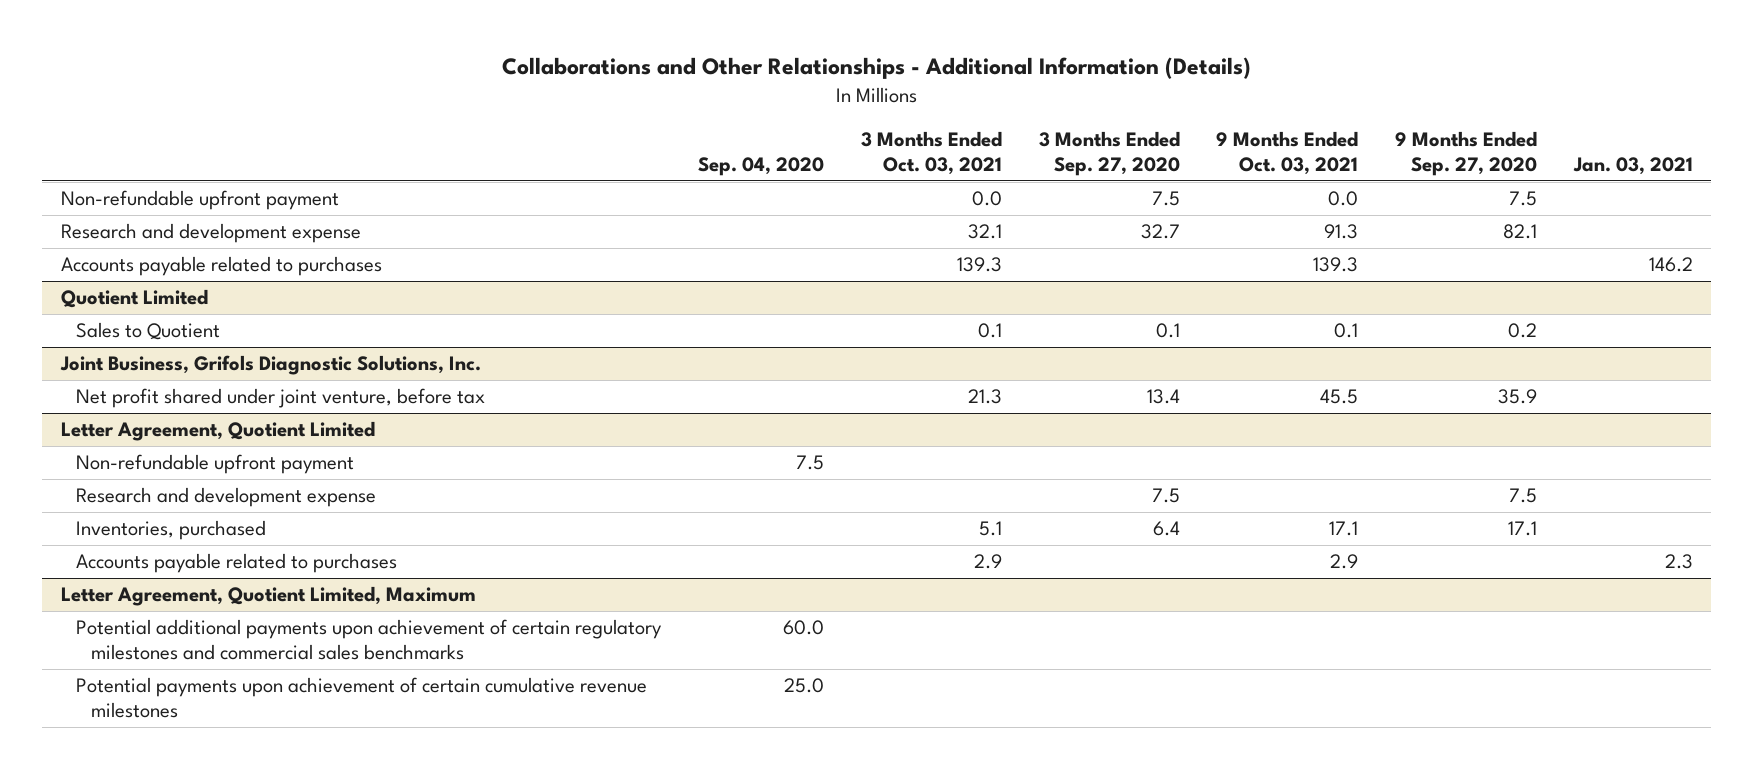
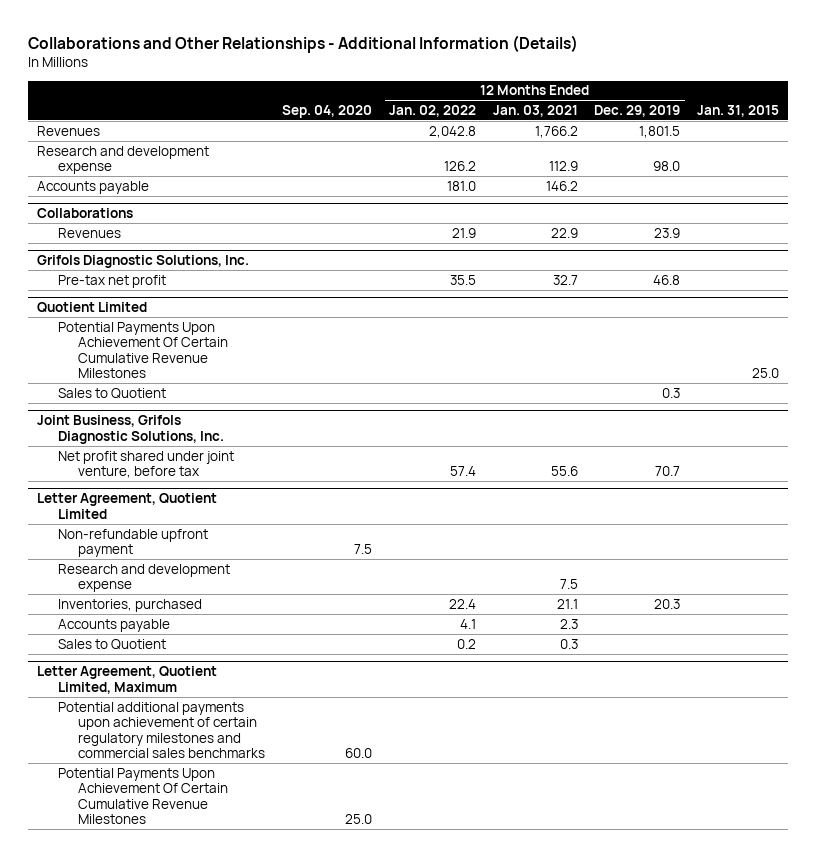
- | Sep. 04, 2020 | 3 Months Ended Oct. 03, 2021 | 3 Months Ended Sep. 27, 2020 | 9 Months Ended Oct. 03, 2021 | 9 Months Ended Sep. 27, 2020 | Jan. 03, 2021
+ | Sep. 04, 2020 | 12 Months Ended Jan. 02, 2022 | 12 Months Ended Jan. 03, 2021 | 12 Months Ended Dec. 29, 2019 | Jan. 31, 2015
- Non-refundable upfront payment | | 0.0 | 7.5 | 0.0 | 7.5 |
+ Revenues | | 2,042.8 | 1,766.2 | 1,801.5 |
- Accounts payable related to purchases | | 139.3 | | 139.3 | | 146.2
+ Accounts payable | | 181.0 | 146.2 | |
+ Collaborations
+ Revenues | | 21.9 | 22.9 | 23.9 |
+ Grifols Diagnostic Solutions, Inc.
+ Pre-tax net profit | | 35.5 | 32.7 | 46.8 |
@ Quotient Limited
+ Potential Payments Upon Achievement Of Certain Cumulative Revenue Milestones | | | | | 25.0
@ Letter Agreement, Quotient Limited
- Accounts payable related to purchases | | 2.9 | | 2.9 | | 2.3
+ Accounts payable | | 4.1 | 2.3 | |
+ Sales to Quotient | | 0.2 | 0.3 | |
@ Letter Agreement, Quotient Limited, Maximum
- Potential payments upon achievement of certain cumulative revenue milestones | 25.0 | | | | |
+ Potential Payments Upon Achievement Of Certain Cumulative Revenue Milestones | 25.0 | | | |

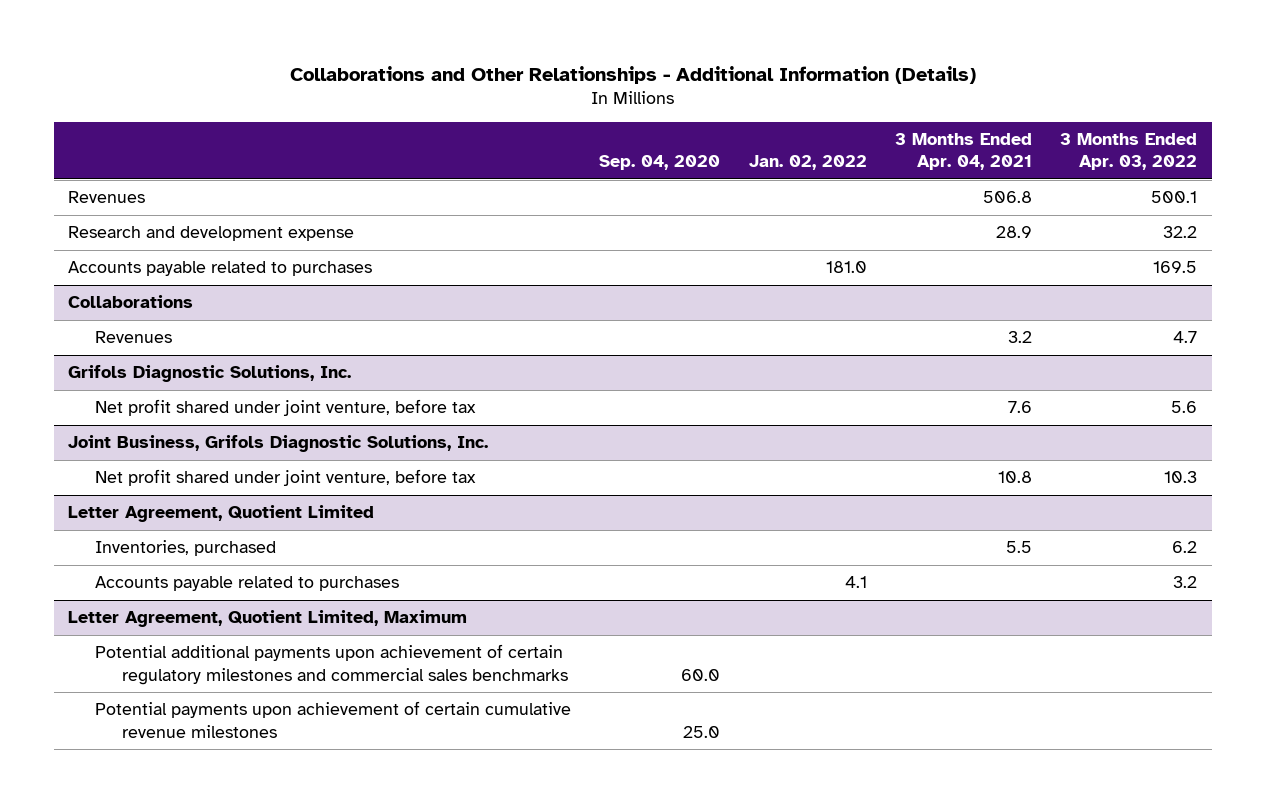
- | Sep. 04, 2020 | 12 Months Ended Jan. 02, 2022 | 12 Months Ended Jan. 03, 2021 | 12 Months Ended Dec. 29, 2019 | Jan. 31, 2015
+ | Sep. 04, 2020 | Jan. 02, 2022 | 3 Months Ended Apr. 04, 2021 | 3 Months Ended Apr. 03, 2022
- Accounts payable | | 181.0 | 146.2 | |
+ Accounts payable related to purchases | | 181.0 | | 169.5
@ Grifols Diagnostic Solutions, Inc.
- Pre-tax net profit | | 35.5 | 32.7 | 46.8 |
- Quotient Limited
- Potential Payments Upon Achievement Of Certain Cumulative Revenue Milestones | | | | | 25.0
- Sales to Quotient | | | | 0.3 |
@ Grifols Diagnostic Solutions, Inc.
+ Net profit shared under joint venture, before tax | | | 7.6 | 5.6
@ Letter Agreement, Quotient Limited
- Non-refundable upfront payment | 7.5 | | | |
- Research and development expense | | | 7.5 | |
- Accounts payable | | 4.1 | 2.3 | |
- Sales to Quotient | | 0.2 | 0.3 | |
+ Accounts payable related to purchases | | 4.1 | | 3.2
@ Letter Agreement, Quotient Limited, Maximum
- Potential Payments Upon Achievement Of Certain Cumulative Revenue Milestones | 25.0 | | | |
+ Potential payments upon achievement of certain cumulative revenue milestones | 25.0 | | |

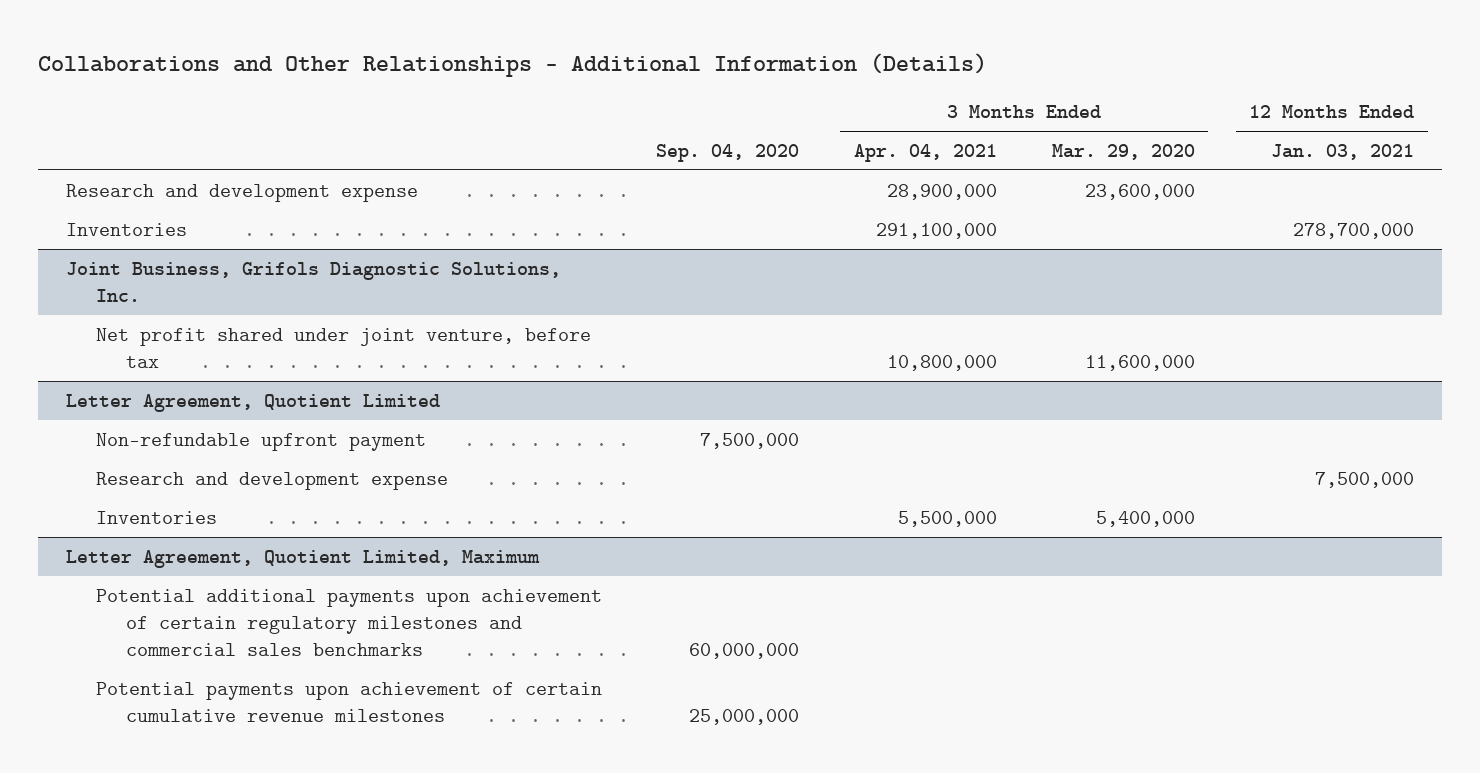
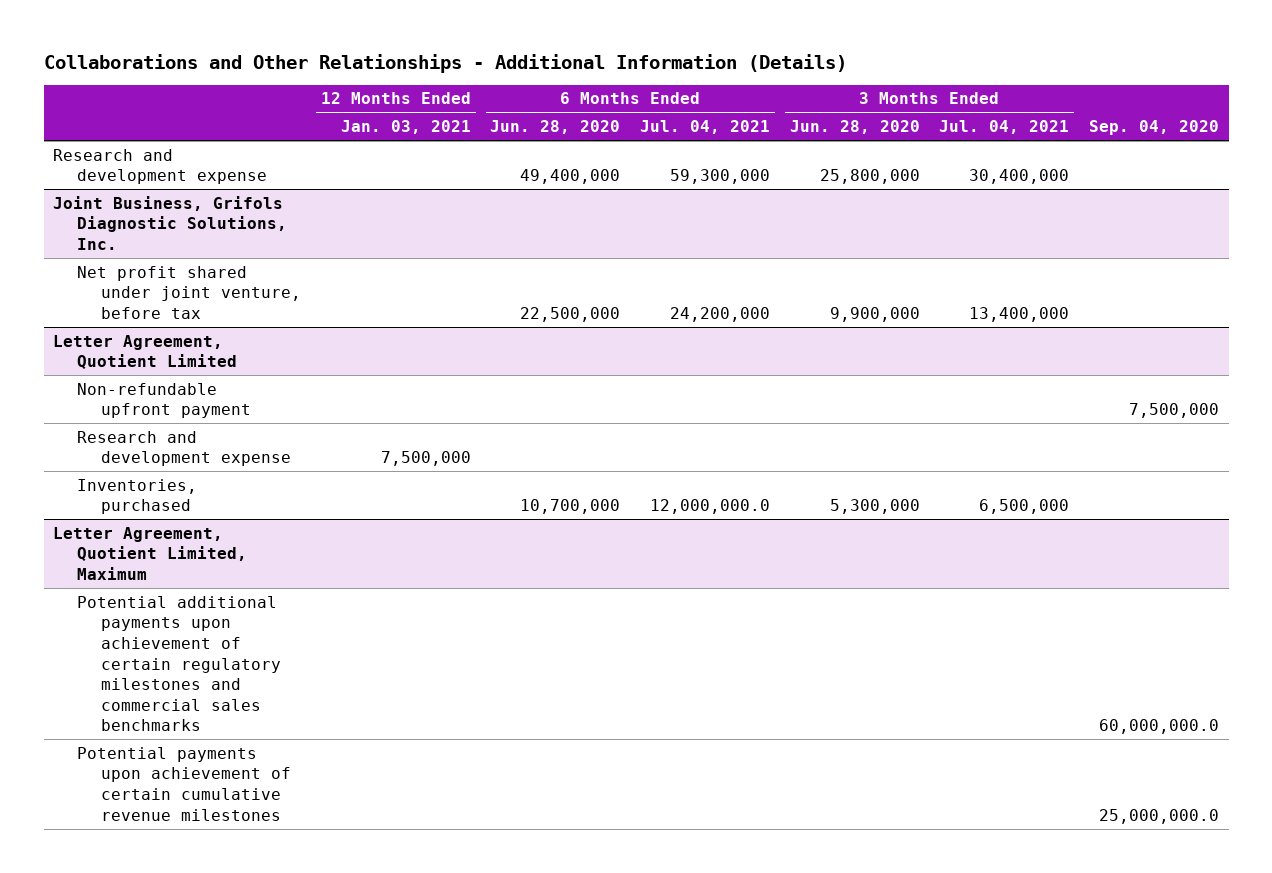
- | Sep. 04, 2020 | 3 Months Ended Apr. 04, 2021 | 3 Months Ended Mar. 29, 2020 | 12 Months Ended Jan. 03, 2021
+ | 12 Months Ended Jan. 03, 2021 | 6 Months Ended Jun. 28, 2020 | 6 Months Ended Jul. 04, 2021 | 3 Months Ended Jun. 28, 2020 | 3 Months Ended Jul. 04, 2021 | Sep. 04, 2020
- Inventories | | 291,100,000 | | 278,700,000
@ Letter Agreement, Quotient Limited
- Inventories | | 5,500,000 | 5,400,000 |
+ Inventories, purchased | | 10,700,000 | 12,000,000.0 | 5,300,000 | 6,500,000 |
@ Letter Agreement, Quotient Limited, Maximum
- Potential additional payments upon achievement of certain regulatory milestones and commercial sales benchmarks | 60,000,000 | | |
- Potential payments upon achievement of certain cumulative revenue milestones | 25,000,000 | | |
+ Potential additional payments upon achievement of certain regulatory milestones and commercial sales benchmarks | | | | | | 60,000,000.0
+ Potential payments upon achievement of certain cumulative revenue milestones | | | | | | 25,000,000.0

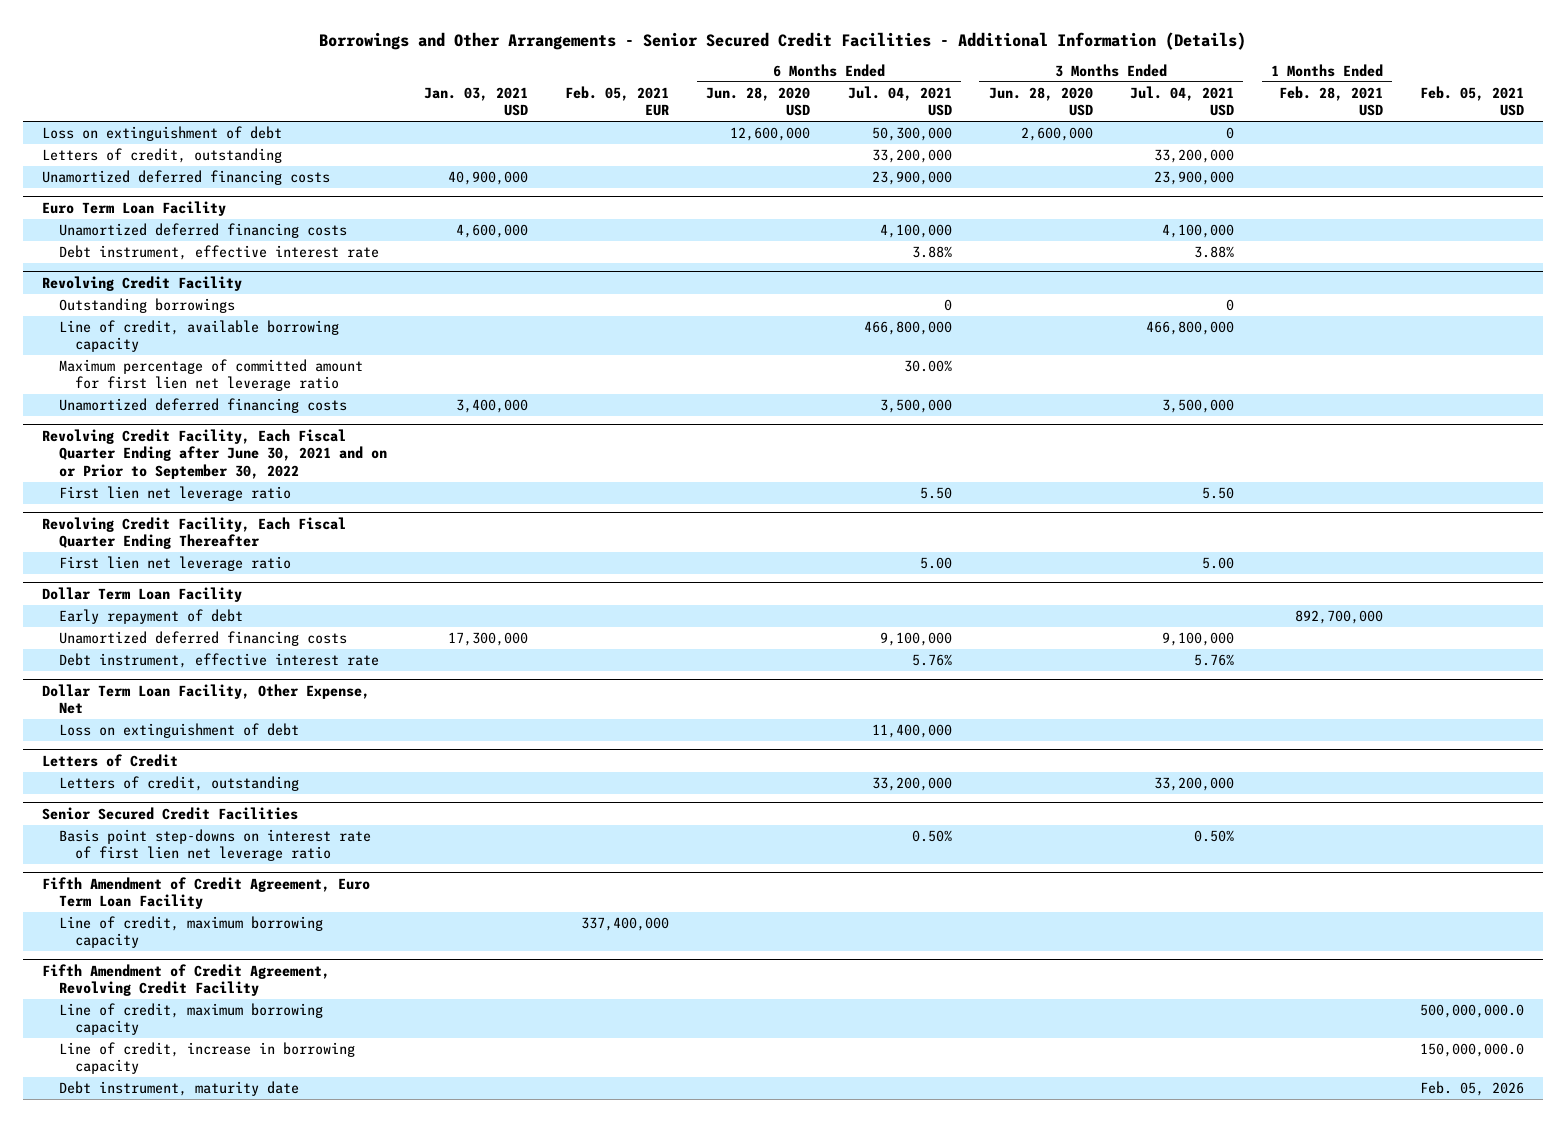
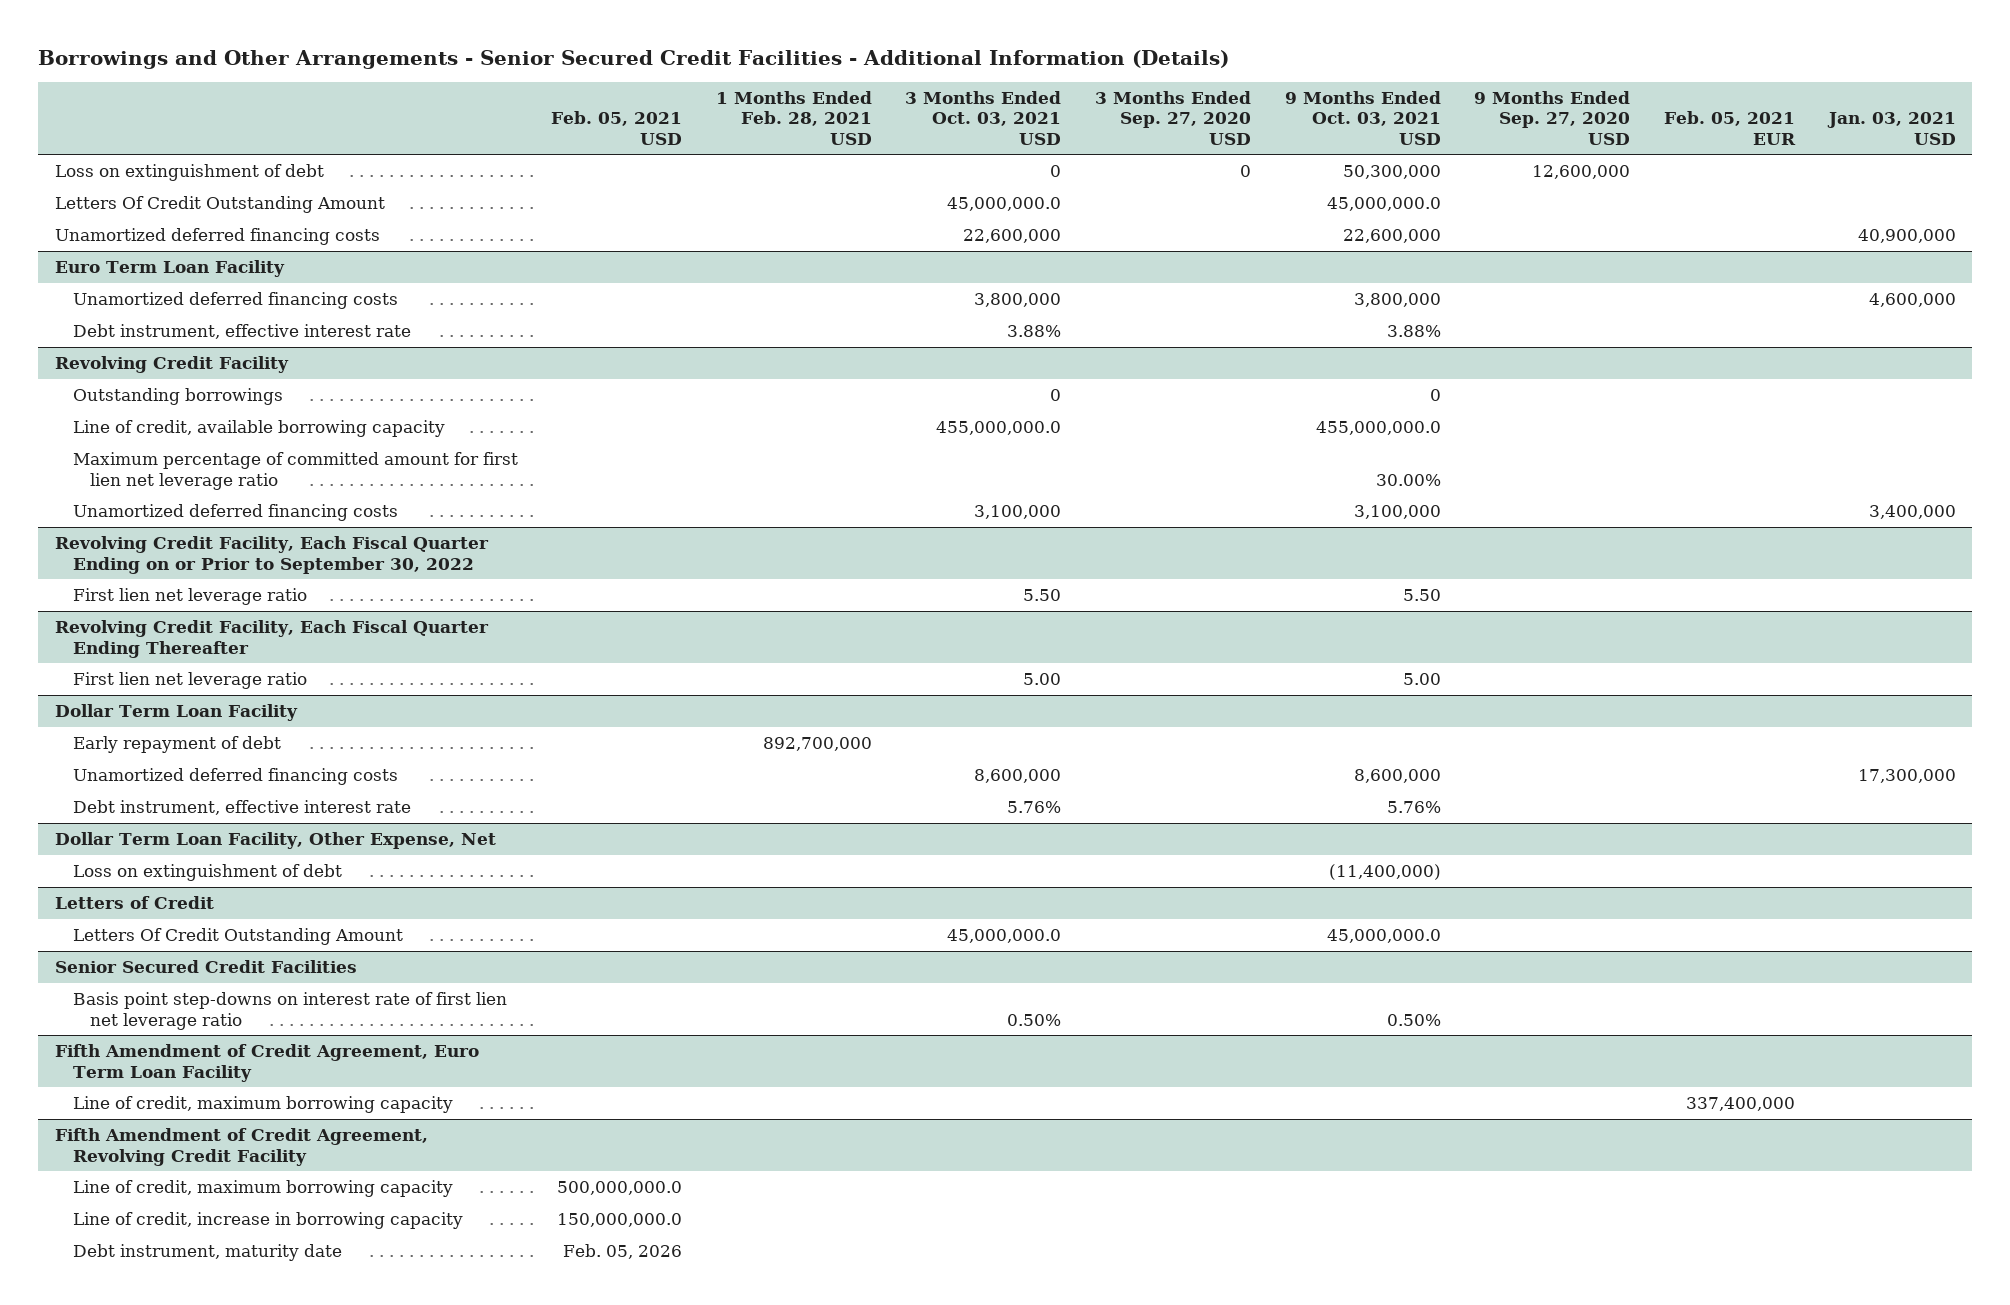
- | Jan. 03, 2021 USD | Feb. 05, 2021 EUR | 6 Months Ended Jun. 28, 2020 USD | 6 Months Ended Jul. 04, 2021 USD | 3 Months Ended Jun. 28, 2020 USD | 3 Months Ended Jul. 04, 2021 USD | 1 Months Ended Feb. 28, 2021 USD | Feb. 05, 2021 USD
+ | Feb. 05, 2021 USD | 1 Months Ended Feb. 28, 2021 USD | 3 Months Ended Oct. 03, 2021 USD | 3 Months Ended Sep. 27, 2020 USD | 9 Months Ended Oct. 03, 2021 USD | 9 Months Ended Sep. 27, 2020 USD | Feb. 05, 2021 EUR | Jan. 03, 2021 USD
- Letters of credit, outstanding | | | | 33,200,000 | | 33,200,000 | |
+ Letters Of Credit Outstanding Amount | | | 45,000,000.0 | | 45,000,000.0 | | |
- Revolving Credit Facility, Each Fiscal Quarter Ending after June 30, 2021 and on or Prior to September 30, 2022
+ Revolving Credit Facility, Each Fiscal Quarter Ending on or Prior to September 30, 2022
@ Letters of Credit
- Letters of credit, outstanding | | | | 33,200,000 | | 33,200,000 | |
+ Letters Of Credit Outstanding Amount | | | 45,000,000.0 | | 45,000,000.0 | | |

